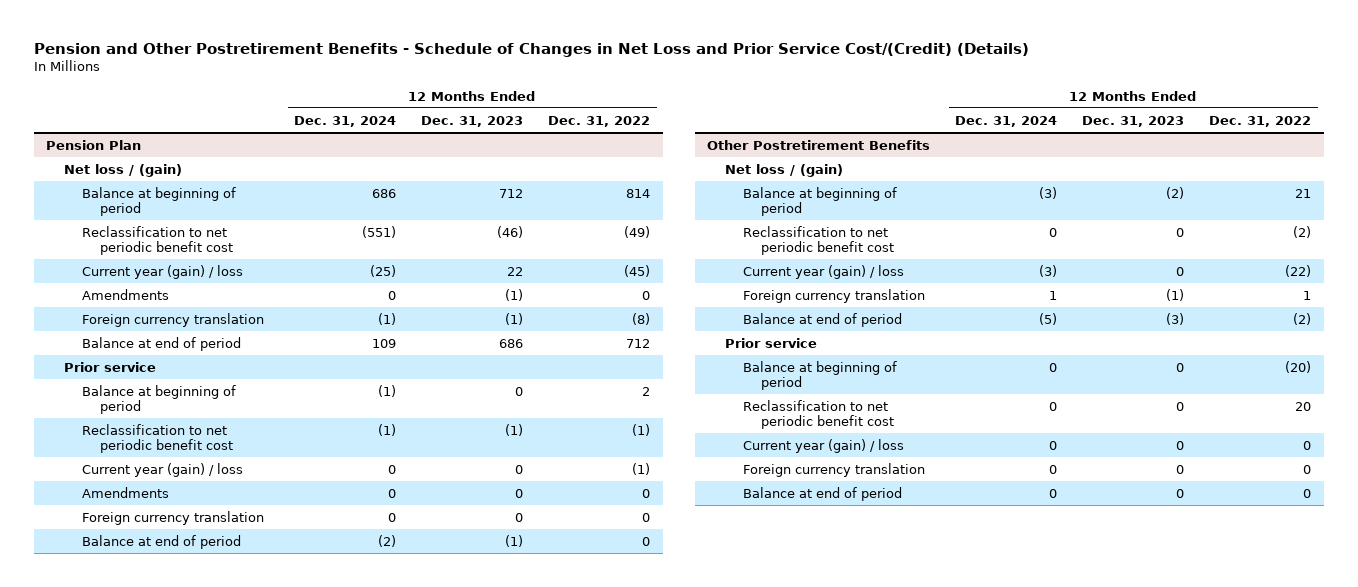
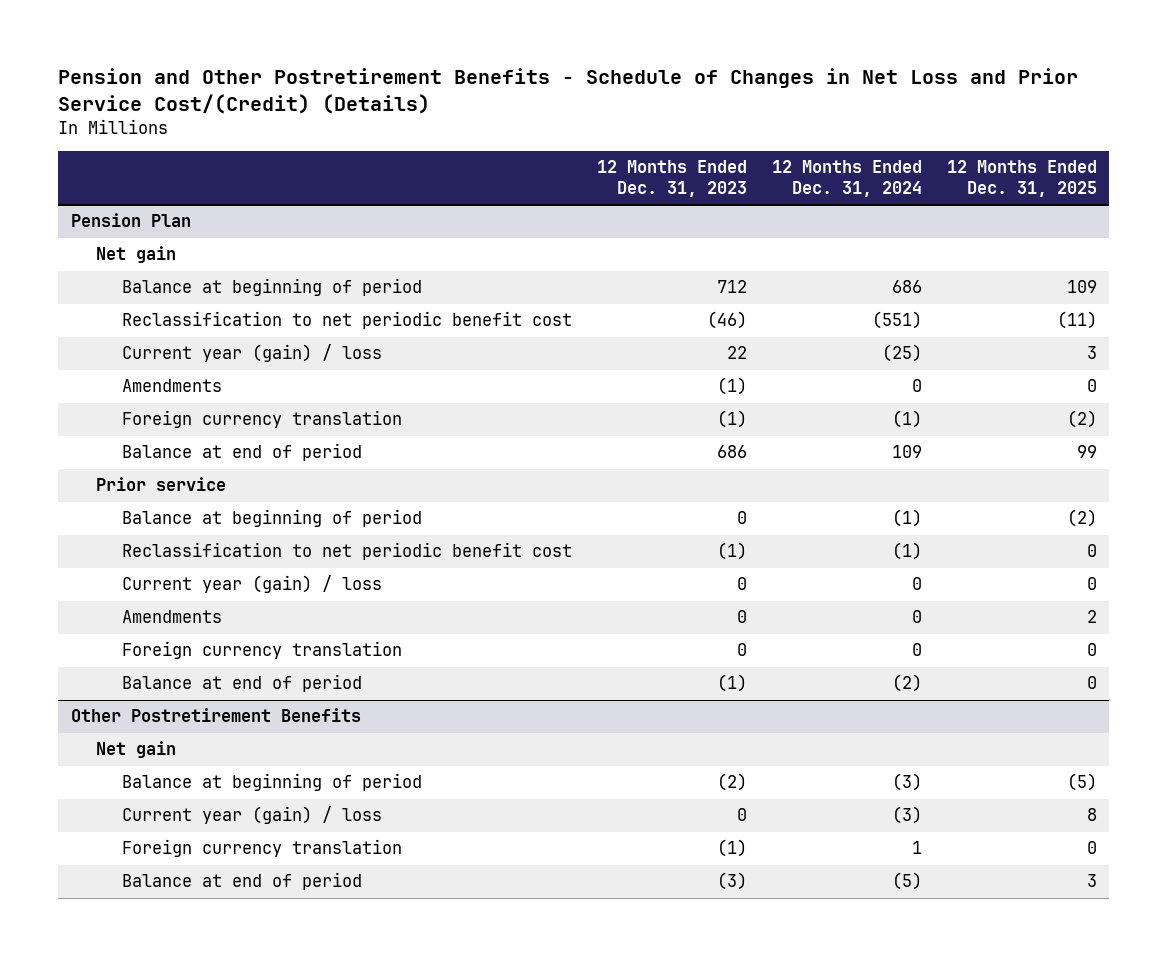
- | 12 Months Ended Dec. 31, 2024 | 12 Months Ended Dec. 31, 2023 | 12 Months Ended Dec. 31, 2022
+ | 12 Months Ended Dec. 31, 2023 | 12 Months Ended Dec. 31, 2024 | 12 Months Ended Dec. 31, 2025
@ Pension Plan
- Net loss / (gain)
+ Net gain
@ Other Postretirement Benefits
- Net loss / (gain)
+ Net gain
- Reclassification to net periodic benefit cost | 0 | 0 | (2)
- Prior service
- Balance at beginning of period | 0 | 0 | (20)
- Reclassification to net periodic benefit cost | 0 | 0 | 20
- Current year (gain) / loss | 0 | 0 | 0
- Foreign currency translation | 0 | 0 | 0
- Balance at end of period | 0 | 0 | 0

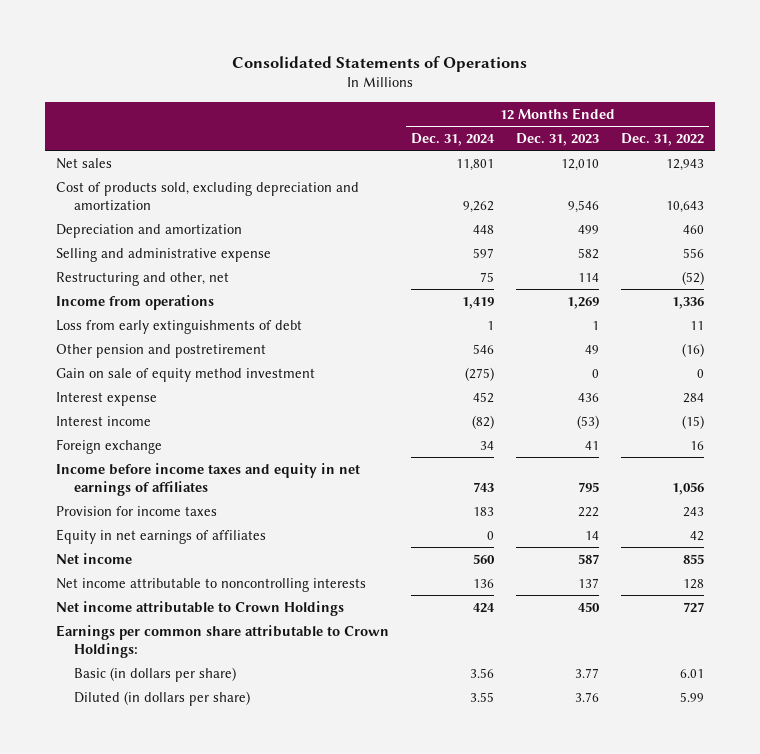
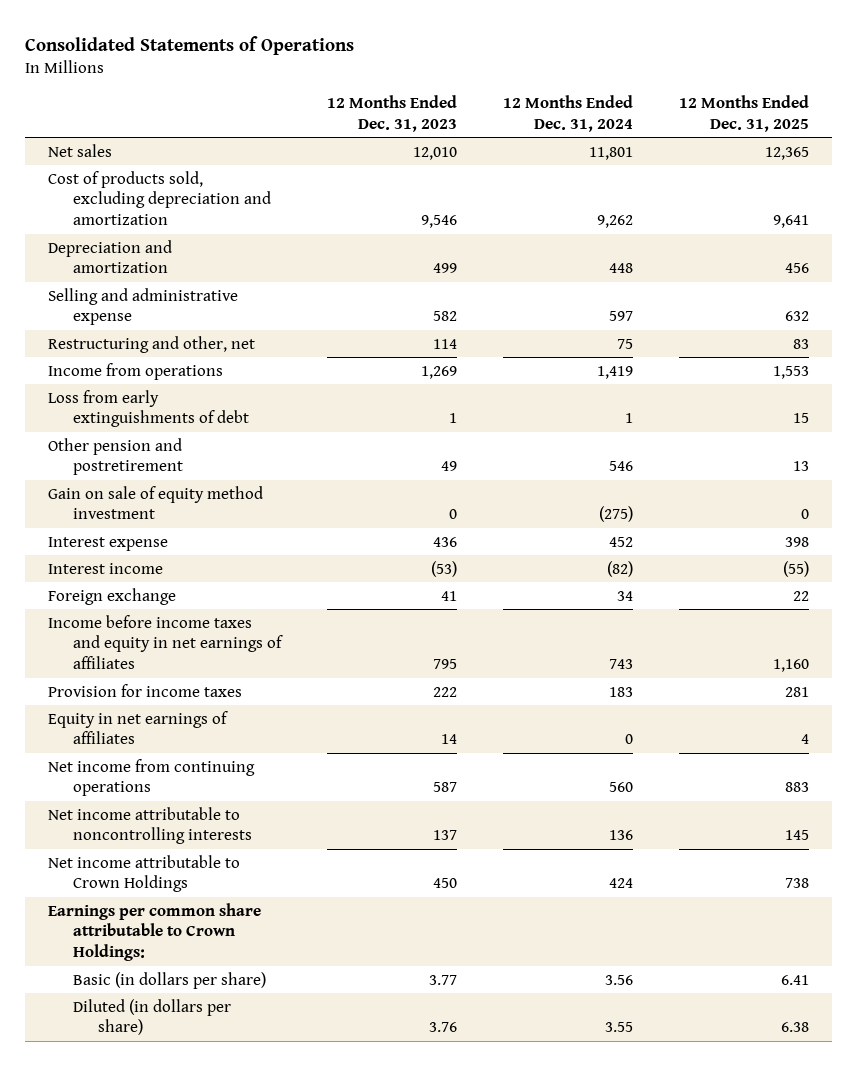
- | 12 Months Ended Dec. 31, 2024 | 12 Months Ended Dec. 31, 2023 | 12 Months Ended Dec. 31, 2022
+ | 12 Months Ended Dec. 31, 2023 | 12 Months Ended Dec. 31, 2024 | 12 Months Ended Dec. 31, 2025
- Net income | 560 | 587 | 855
+ Net income from continuing operations | 587 | 560 | 883

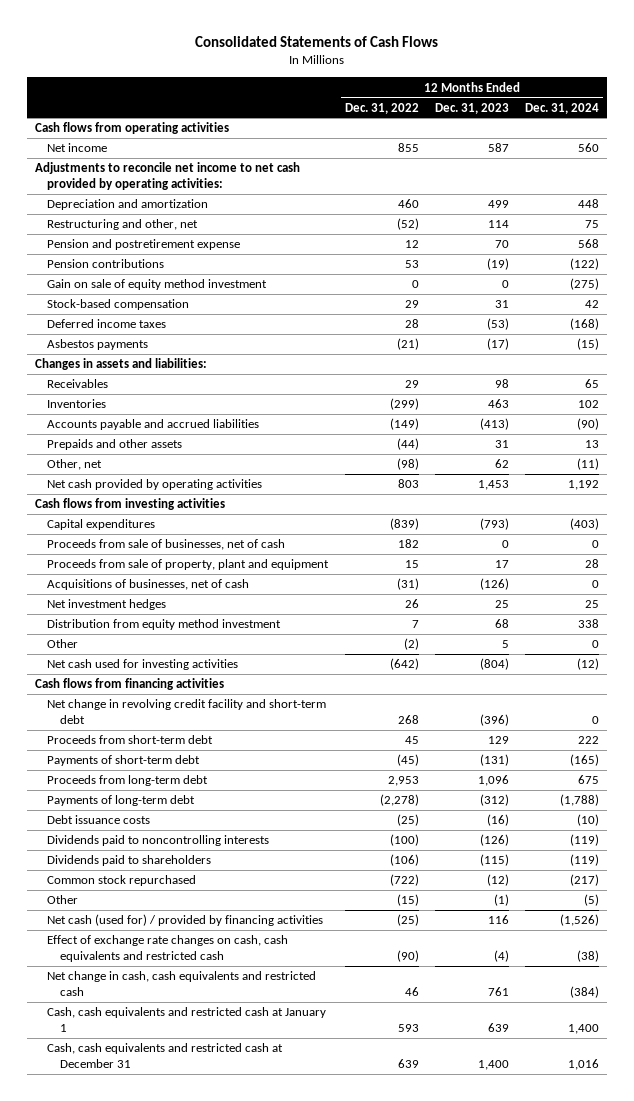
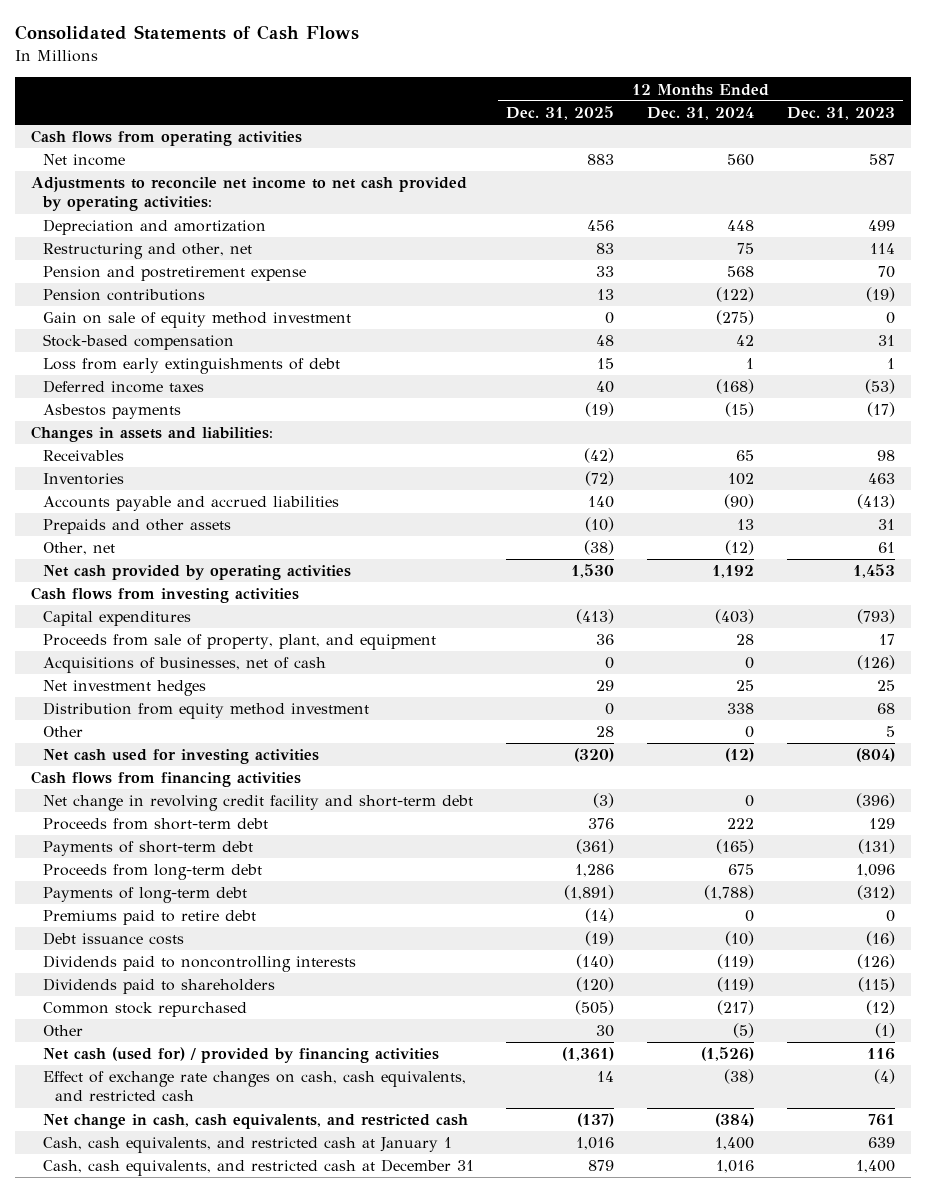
- | 12 Months Ended Dec. 31, 2022 | 12 Months Ended Dec. 31, 2023 | 12 Months Ended Dec. 31, 2024
+ | 12 Months Ended Dec. 31, 2025 | 12 Months Ended Dec. 31, 2024 | 12 Months Ended Dec. 31, 2023
+ Loss from early extinguishments of debt | 15 | 1 | 1
- Other, net | (98) | 62 | (11)
+ Other, net | (38) | (12) | 61
- Proceeds from sale of businesses, net of cash | 182 | 0 | 0
- Proceeds from sale of property, plant and equipment | 15 | 17 | 28
+ Proceeds from sale of property, plant, and equipment | 36 | 28 | 17
+ Premiums paid to retire debt | (14) | 0 | 0
- Effect of exchange rate changes on cash, cash equivalents and restricted cash | (90) | (4) | (38)
- Net change in cash, cash equivalents and restricted cash | 46 | 761 | (384)
- Cash, cash equivalents and restricted cash at January 1 | 593 | 639 | 1,400
- Cash, cash equivalents and restricted cash at December 31 | 639 | 1,400 | 1,016
+ Effect of exchange rate changes on cash, cash equivalents, and restricted cash | 14 | (38) | (4)
+ Net change in cash, cash equivalents, and restricted cash | (137) | (384) | 761
+ Cash, cash equivalents, and restricted cash at January 1 | 1,016 | 1,400 | 639
+ Cash, cash equivalents, and restricted cash at December 31 | 879 | 1,016 | 1,400

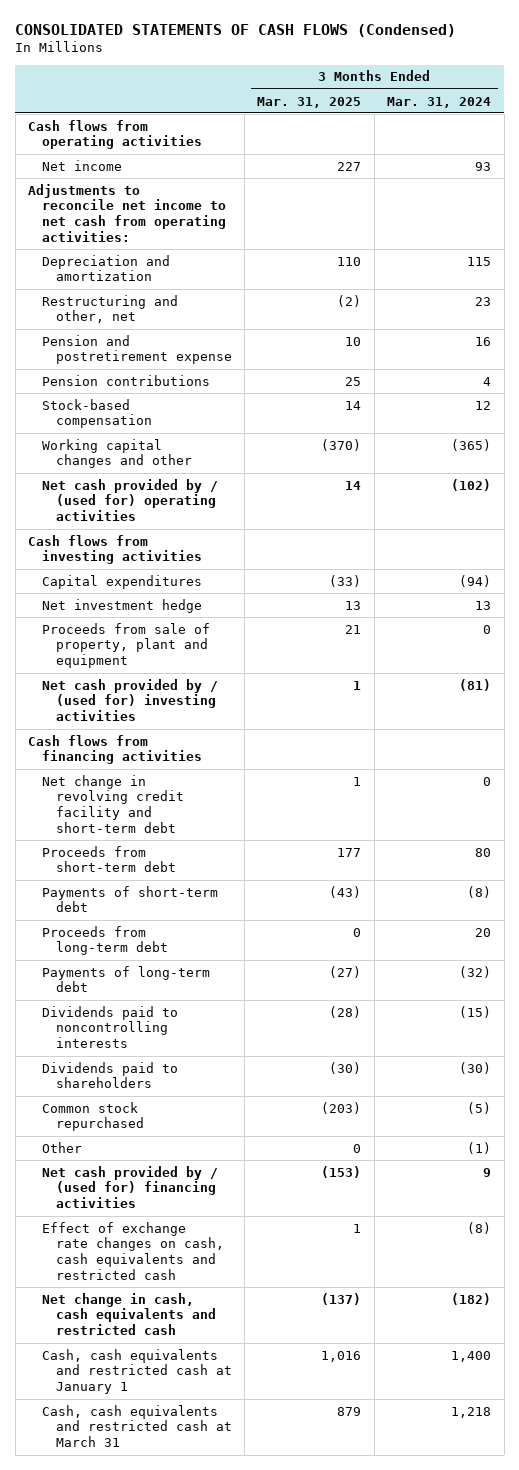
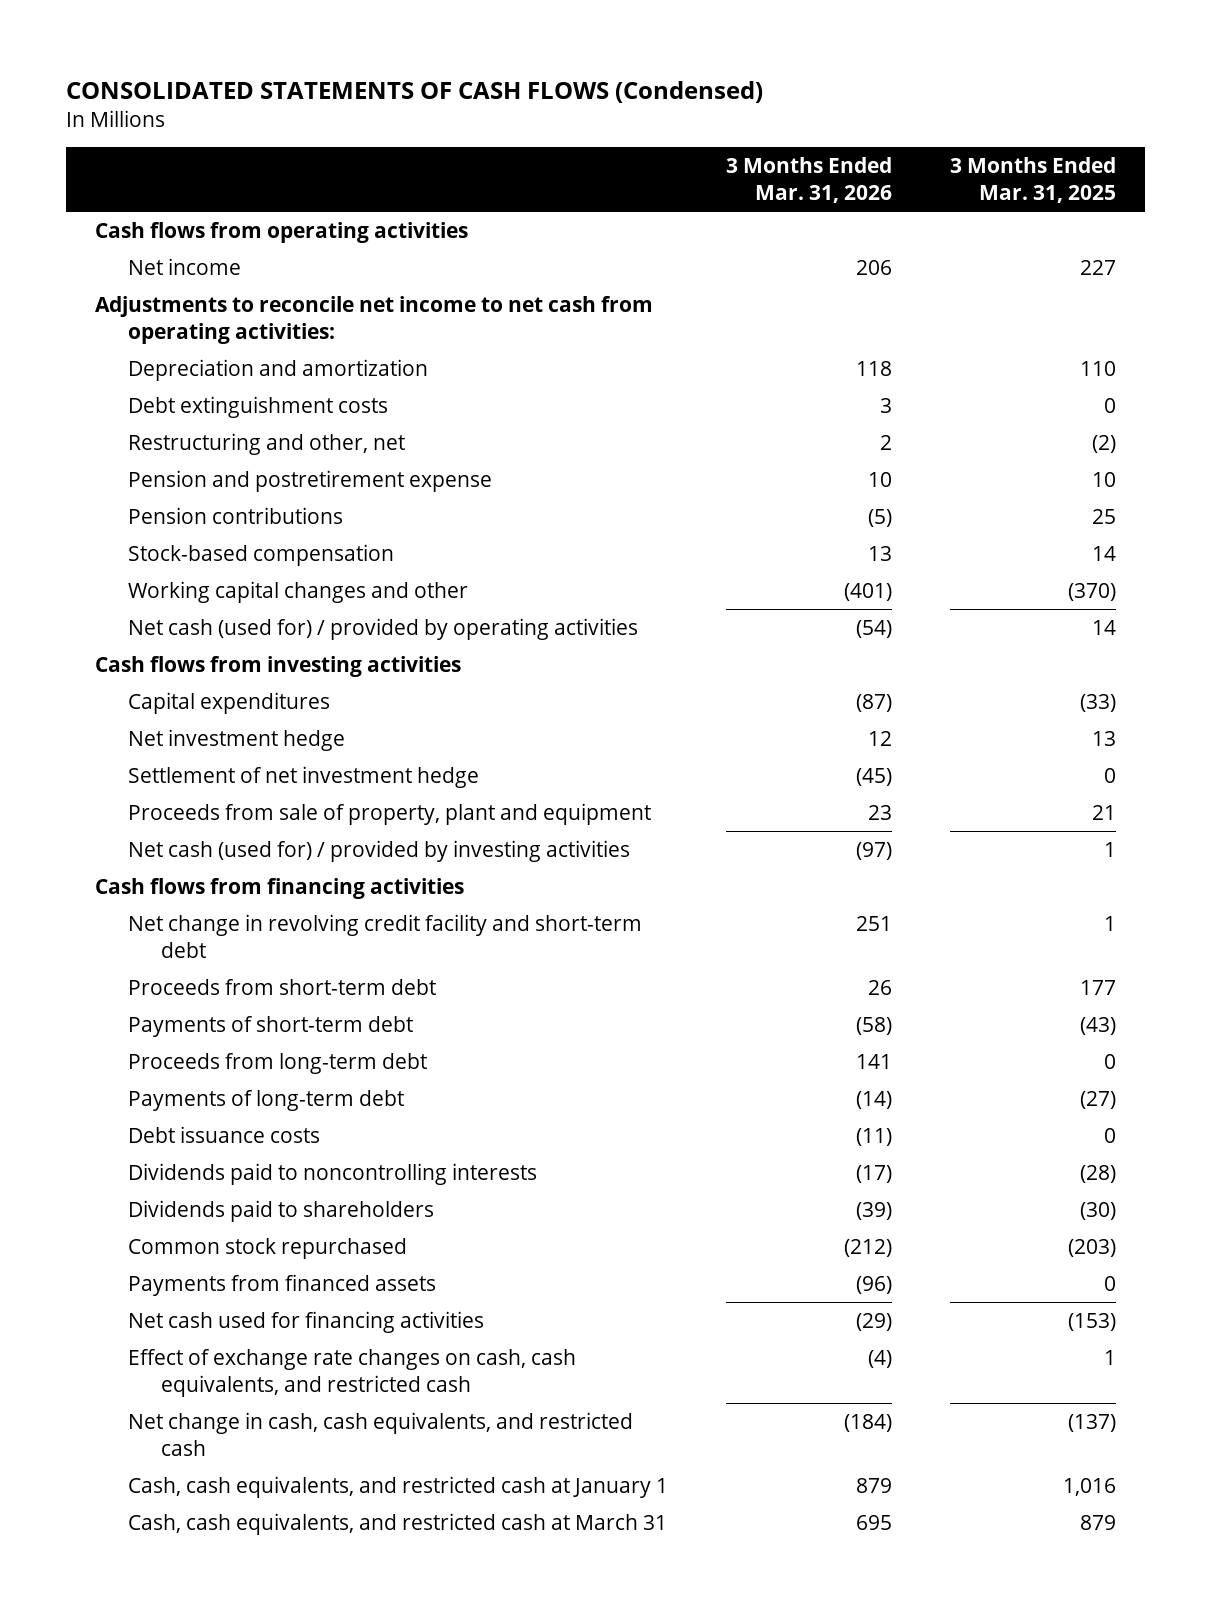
- | 3 Months Ended Mar. 31, 2025 | 3 Months Ended Mar. 31, 2024
+ | 3 Months Ended Mar. 31, 2026 | 3 Months Ended Mar. 31, 2025
+ Debt extinguishment costs | 3 | 0
- Net cash provided by / (used for) operating activities | 14 | (102)
+ Net cash (used for) / provided by operating activities | (54) | 14
+ Settlement of net investment hedge | (45) | 0
- Net cash provided by / (used for) investing activities | 1 | (81)
+ Net cash (used for) / provided by investing activities | (97) | 1
+ Debt issuance costs | (11) | 0
- Other | 0 | (1)
- Net cash provided by / (used for) financing activities | (153) | 9
- Effect of exchange rate changes on cash, cash equivalents and restricted cash | 1 | (8)
- Net change in cash, cash equivalents and restricted cash | (137) | (182)
- Cash, cash equivalents and restricted cash at January 1 | 1,016 | 1,400
- Cash, cash equivalents and restricted cash at March 31 | 879 | 1,218
+ Payments from financed assets | (96) | 0
+ Net cash used for financing activities | (29) | (153)
+ Effect of exchange rate changes on cash, cash equivalents, and restricted cash | (4) | 1
+ Net change in cash, cash equivalents, and restricted cash | (184) | (137)
+ Cash, cash equivalents, and restricted cash at January 1 | 879 | 1,016
+ Cash, cash equivalents, and restricted cash at March 31 | 695 | 879

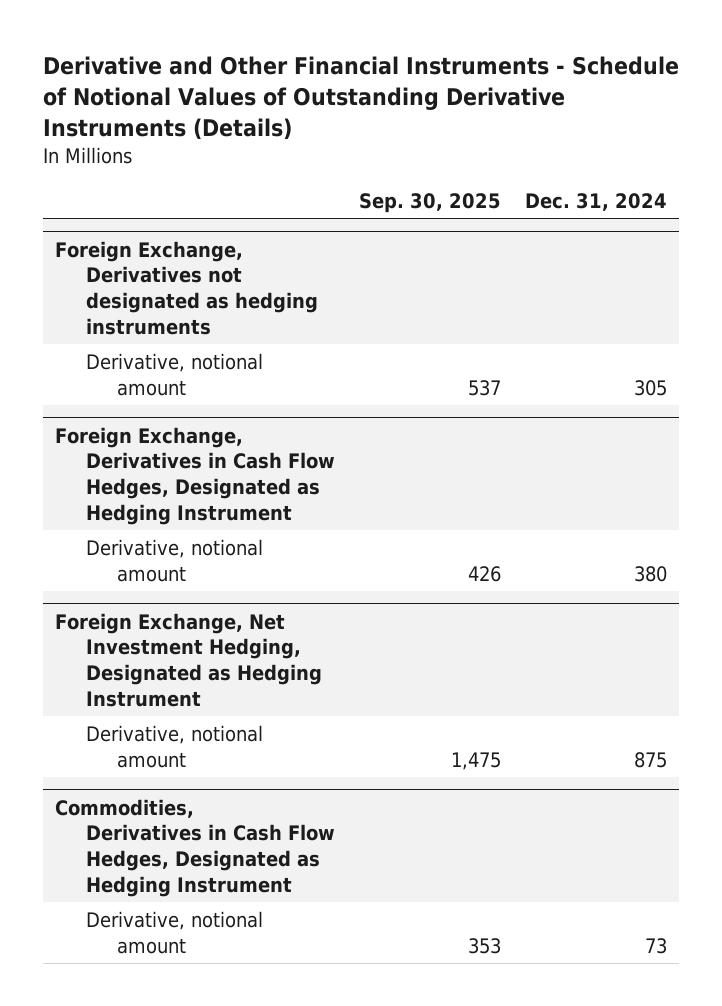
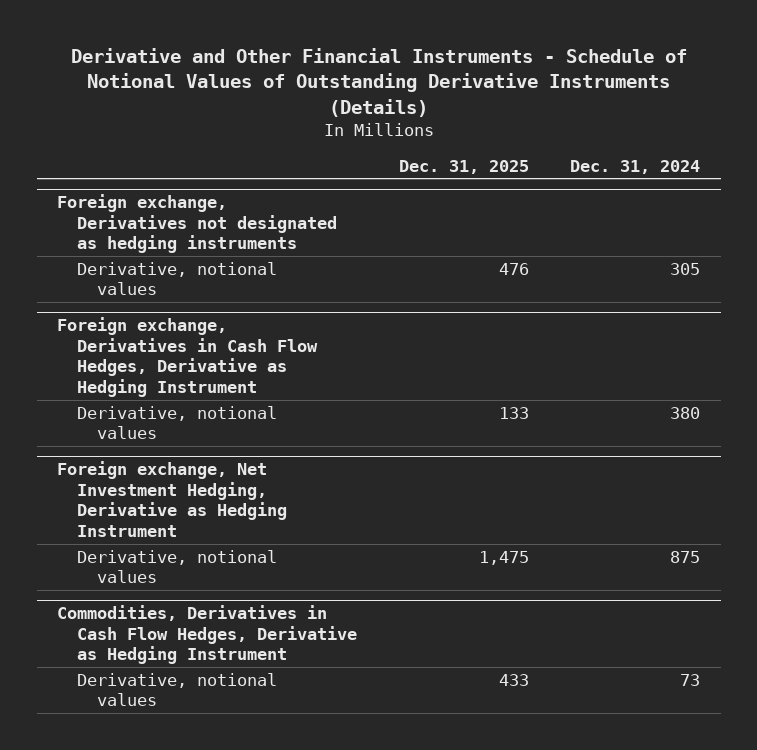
- | Sep. 30, 2025 | Dec. 31, 2024
+ | Dec. 31, 2025 | Dec. 31, 2024
- Foreign Exchange, Derivatives not designated as hedging instruments
- Derivative, notional amount | 537 | 305
- Foreign Exchange, Derivatives in Cash Flow Hedges, Designated as Hedging Instrument
- Derivative, notional amount | 426 | 380
- Foreign Exchange, Net Investment Hedging, Designated as Hedging Instrument
- Derivative, notional amount | 1,475 | 875
- Commodities, Derivatives in Cash Flow Hedges, Designated as Hedging Instrument
- Derivative, notional amount | 353 | 73
+ Foreign exchange, Derivatives not designated as hedging instruments
+ Derivative, notional values | 476 | 305
+ Foreign exchange, Derivatives in Cash Flow Hedges, Derivative as Hedging Instrument
+ Derivative, notional values | 133 | 380
+ Foreign exchange, Net Investment Hedging, Derivative as Hedging Instrument
+ Derivative, notional values | 1,475 | 875
+ Commodities, Derivatives in Cash Flow Hedges, Derivative as Hedging Instrument
+ Derivative, notional values | 433 | 73

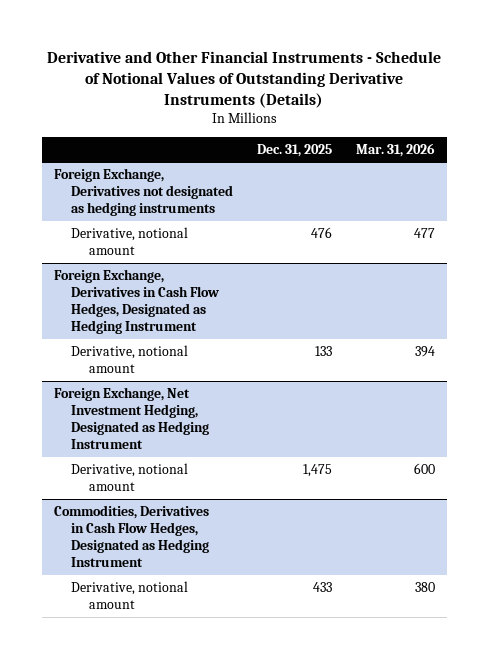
- | Dec. 31, 2025 | Dec. 31, 2024
+ | Dec. 31, 2025 | Mar. 31, 2026
- Foreign exchange, Derivatives not designated as hedging instruments
- Derivative, notional values | 476 | 305
- Foreign exchange, Derivatives in Cash Flow Hedges, Derivative as Hedging Instrument
- Derivative, notional values | 133 | 380
- Foreign exchange, Net Investment Hedging, Derivative as Hedging Instrument
- Derivative, notional values | 1,475 | 875
- Commodities, Derivatives in Cash Flow Hedges, Derivative as Hedging Instrument
- Derivative, notional values | 433 | 73
+ Foreign Exchange, Derivatives not designated as hedging instruments
+ Derivative, notional amount | 476 | 477
+ Foreign Exchange, Derivatives in Cash Flow Hedges, Designated as Hedging Instrument
+ Derivative, notional amount | 133 | 394
+ Foreign Exchange, Net Investment Hedging, Designated as Hedging Instrument
+ Derivative, notional amount | 1,475 | 600
+ Commodities, Derivatives in Cash Flow Hedges, Designated as Hedging Instrument
+ Derivative, notional amount | 433 | 380

